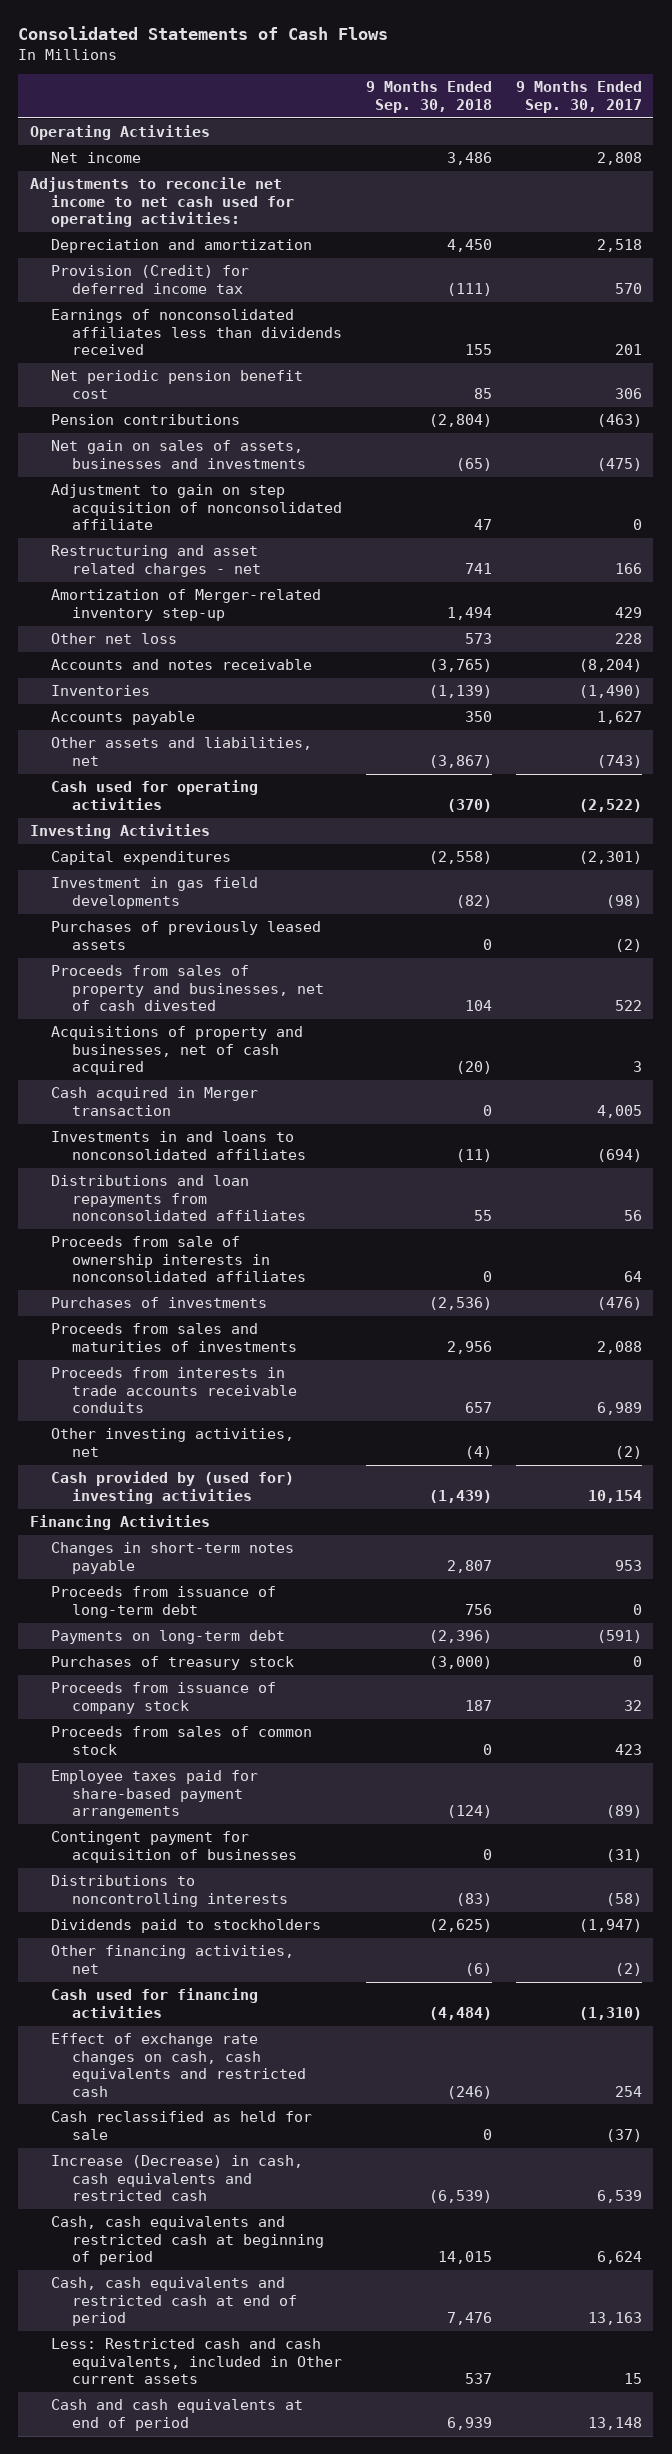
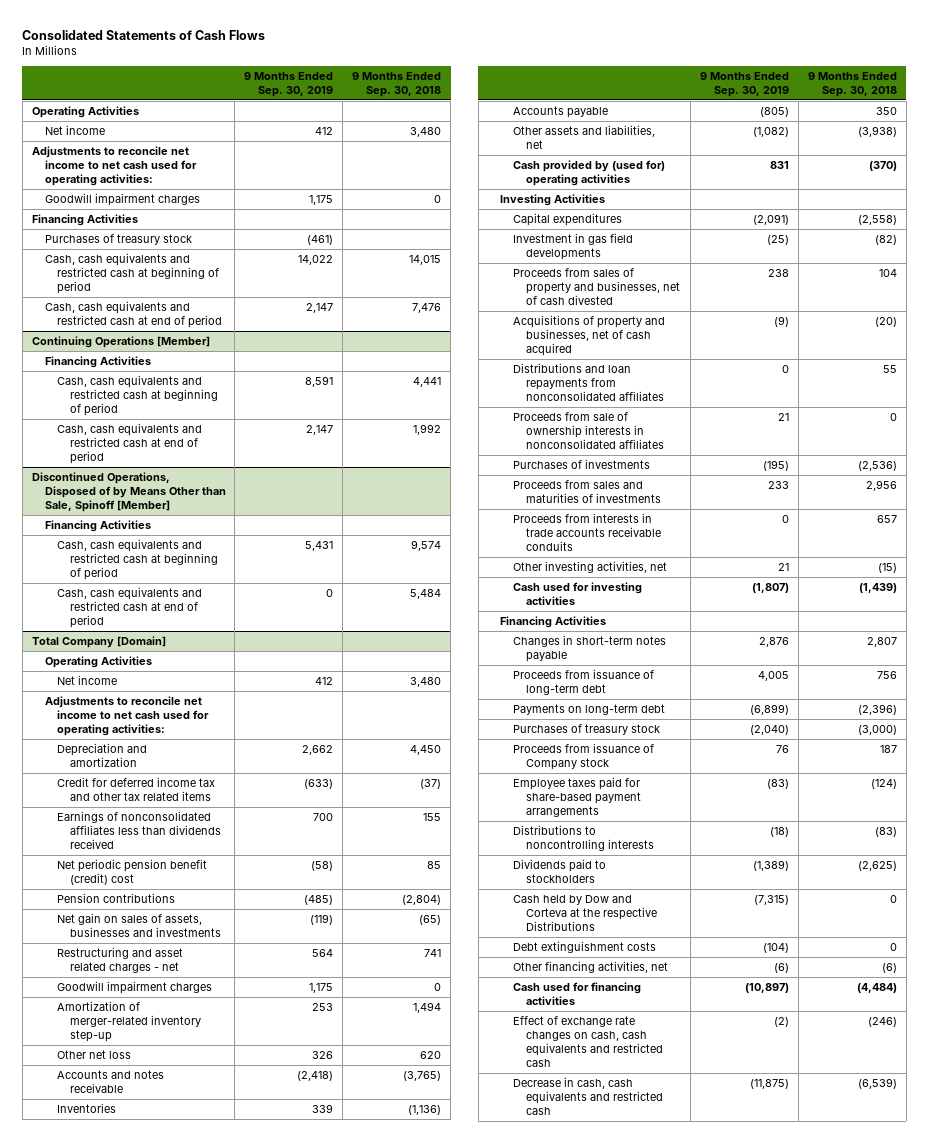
- | 9 Months Ended Sep. 30, 2018 | 9 Months Ended Sep. 30, 2017
+ | 9 Months Ended Sep. 30, 2019 | 9 Months Ended Sep. 30, 2018
- Net income | 3,486 | 2,808
+ Net income | 412 | 3,480
+ Goodwill impairment charges | 1,175 | 0
+ Financing Activities
+ Purchases of treasury stock | (461) |
moved up: Cash, cash equivalents and restricted cash at beginning of period | 14,022 | 14,015
moved up: Cash, cash equivalents and restricted cash at end of period | 2,147 | 7,476
+ Continuing Operations [Member]
+ Financing Activities
+ Cash, cash equivalents and restricted cash at beginning of period | 8,591 | 4,441
+ Cash, cash equivalents and restricted cash at end of period | 2,147 | 1,992
+ Discontinued Operations, Disposed of by Means Other than Sale, Spinoff [Member]
+ Financing Activities
+ Cash, cash equivalents and restricted cash at beginning of period | 5,431 | 9,574
+ Cash, cash equivalents and restricted cash at end of period | 0 | 5,484
+ Total Company [Domain]
+ Operating Activities
+ Net income | 412 | 3,480
+ Adjustments to reconcile net income to net cash used for operating activities:
- Provision (Credit) for deferred income tax | (111) | 570
+ Credit for deferred income tax and other tax related items | (633) | (37)
- Net periodic pension benefit cost | 85 | 306
+ Net periodic pension benefit (credit) cost | (58) | 85
- Adjustment to gain on step acquisition of nonconsolidated affiliate | 47 | 0
- Amortization of Merger-related inventory step-up | 1,494 | 429
- Other net loss | 573 | 228
+ Goodwill impairment charges | 1,175 | 0
+ Amortization of merger-related inventory step-up | 253 | 1,494
+ Other net loss | 326 | 620
- Inventories | (1,139) | (1,490)
+ Inventories | 339 | (1,136)
- Other assets and liabilities, net | (3,867) | (743)
- Cash used for operating activities | (370) | (2,522)
+ Other assets and liabilities, net | (1,082) | (3,938)
+ Cash provided by (used for) operating activities | 831 | (370)
- Purchases of previously leased assets | 0 | (2)
- Cash acquired in Merger transaction | 0 | 4,005
- Investments in and loans to nonconsolidated affiliates | (11) | (694)
- Other investing activities, net | (4) | (2)
- Cash provided by (used for) investing activities | (1,439) | 10,154
+ Other investing activities, net | 21 | (15)
+ Cash used for investing activities | (1,807) | (1,439)
- Proceeds from issuance of company stock | 187 | 32
- Proceeds from sales of common stock | 0 | 423
+ Proceeds from issuance of Company stock | 76 | 187
- Contingent payment for acquisition of businesses | 0 | (31)
+ Cash held by Dow and Corteva at the respective Distributions | (7,315) | 0
+ Debt extinguishment costs | (104) | 0
- Cash reclassified as held for sale | 0 | (37)
- Increase (Decrease) in cash, cash equivalents and restricted cash | (6,539) | 6,539
- Less: Restricted cash and cash equivalents, included in Other current assets | 537 | 15
- Cash and cash equivalents at end of period | 6,939 | 13,148
+ Decrease in cash, cash equivalents and restricted cash | (11,875) | (6,539)

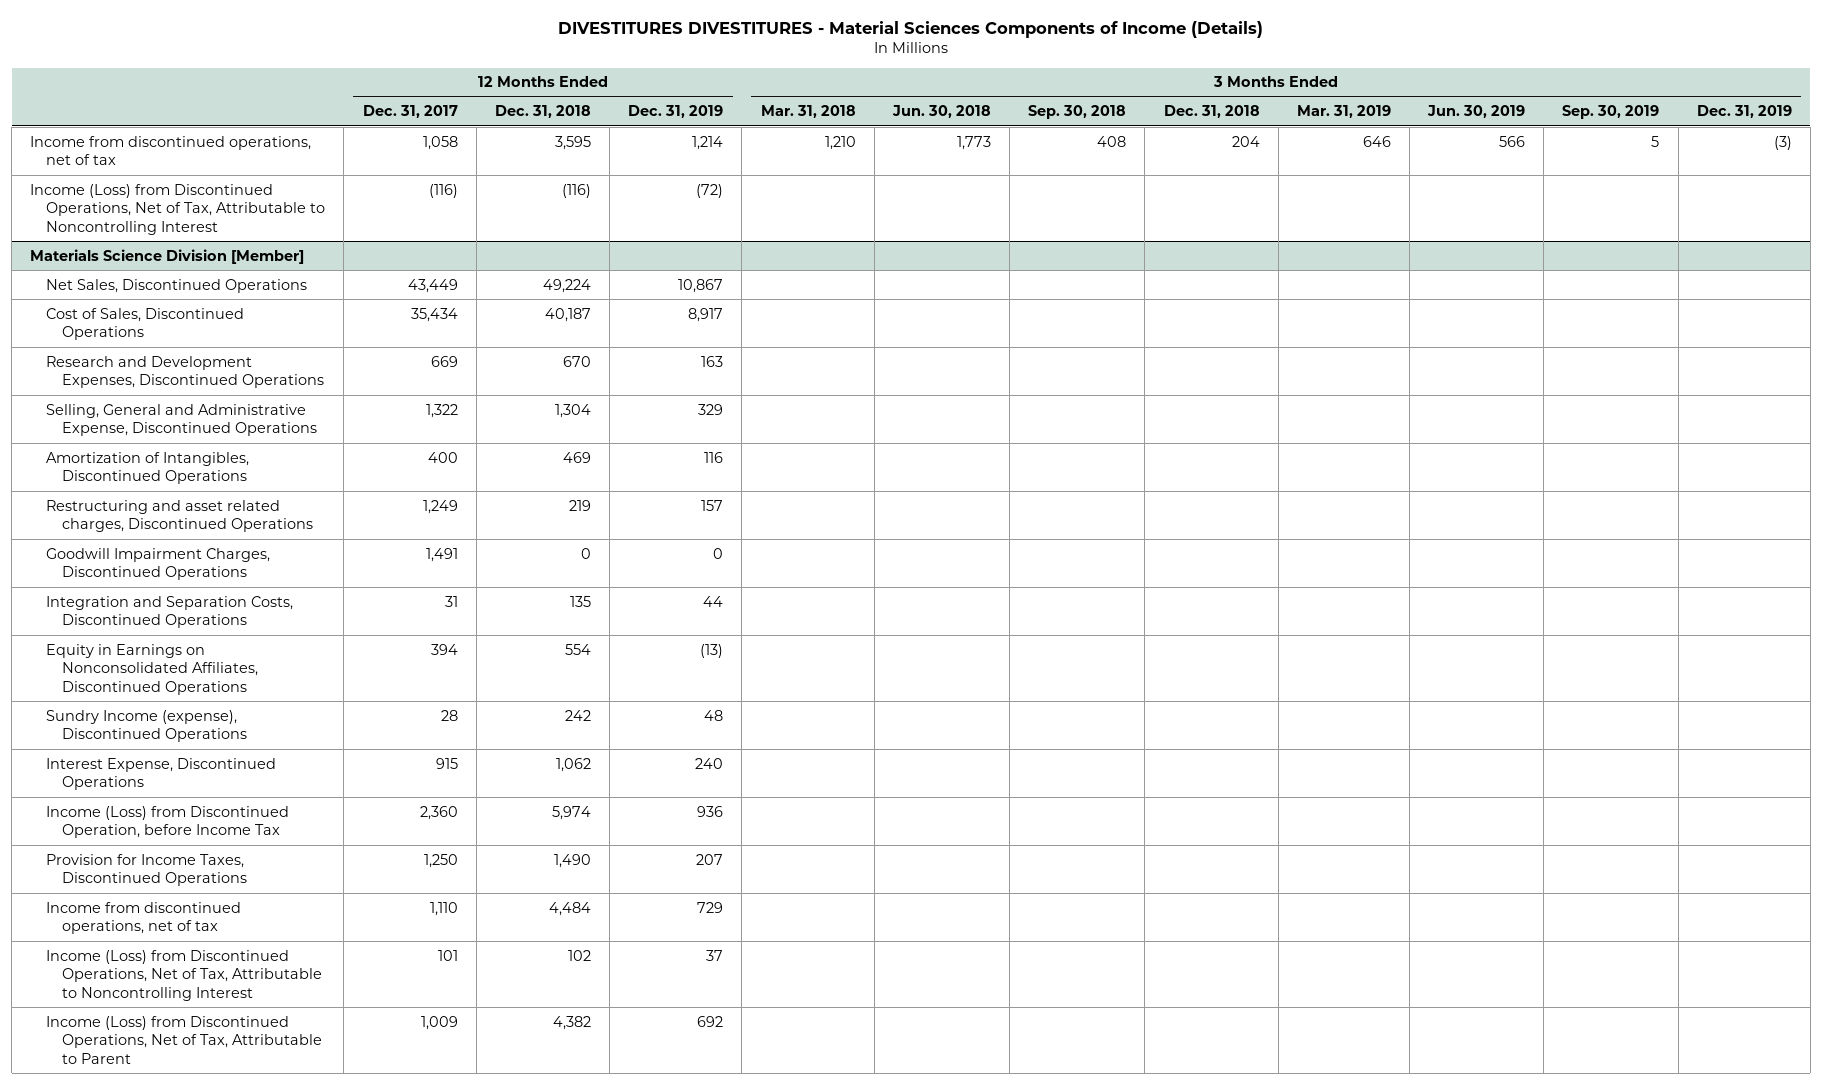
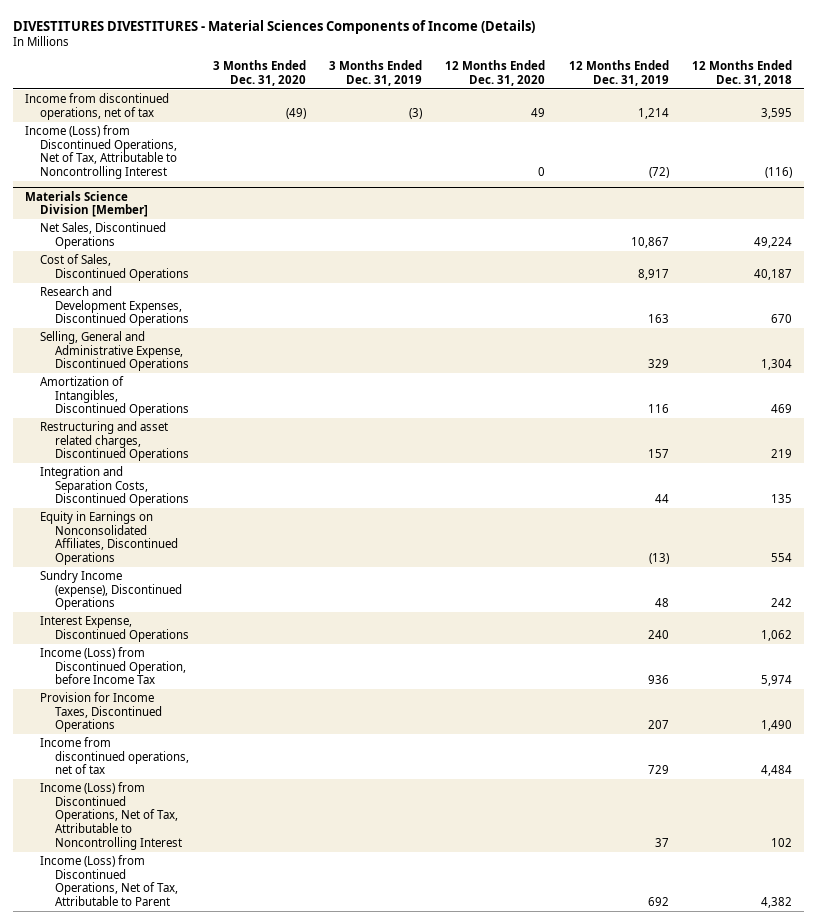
- | 12 Months Ended Dec. 31, 2017 | 12 Months Ended Dec. 31, 2018 | 12 Months Ended Dec. 31, 2019 | 3 Months Ended Mar. 31, 2018 | 3 Months Ended Jun. 30, 2018 | 3 Months Ended Sep. 30, 2018 | 3 Months Ended Dec. 31, 2018 | 3 Months Ended Mar. 31, 2019 | 3 Months Ended Jun. 30, 2019 | 3 Months Ended Sep. 30, 2019 | 3 Months Ended Dec. 31, 2019
+ | 3 Months Ended Dec. 31, 2020 | 3 Months Ended Dec. 31, 2019 | 12 Months Ended Dec. 31, 2020 | 12 Months Ended Dec. 31, 2019 | 12 Months Ended Dec. 31, 2018
@ Materials Science Division [Member]
- Goodwill Impairment Charges, Discontinued Operations | 1,491 | 0 | 0 | | | | | | | |

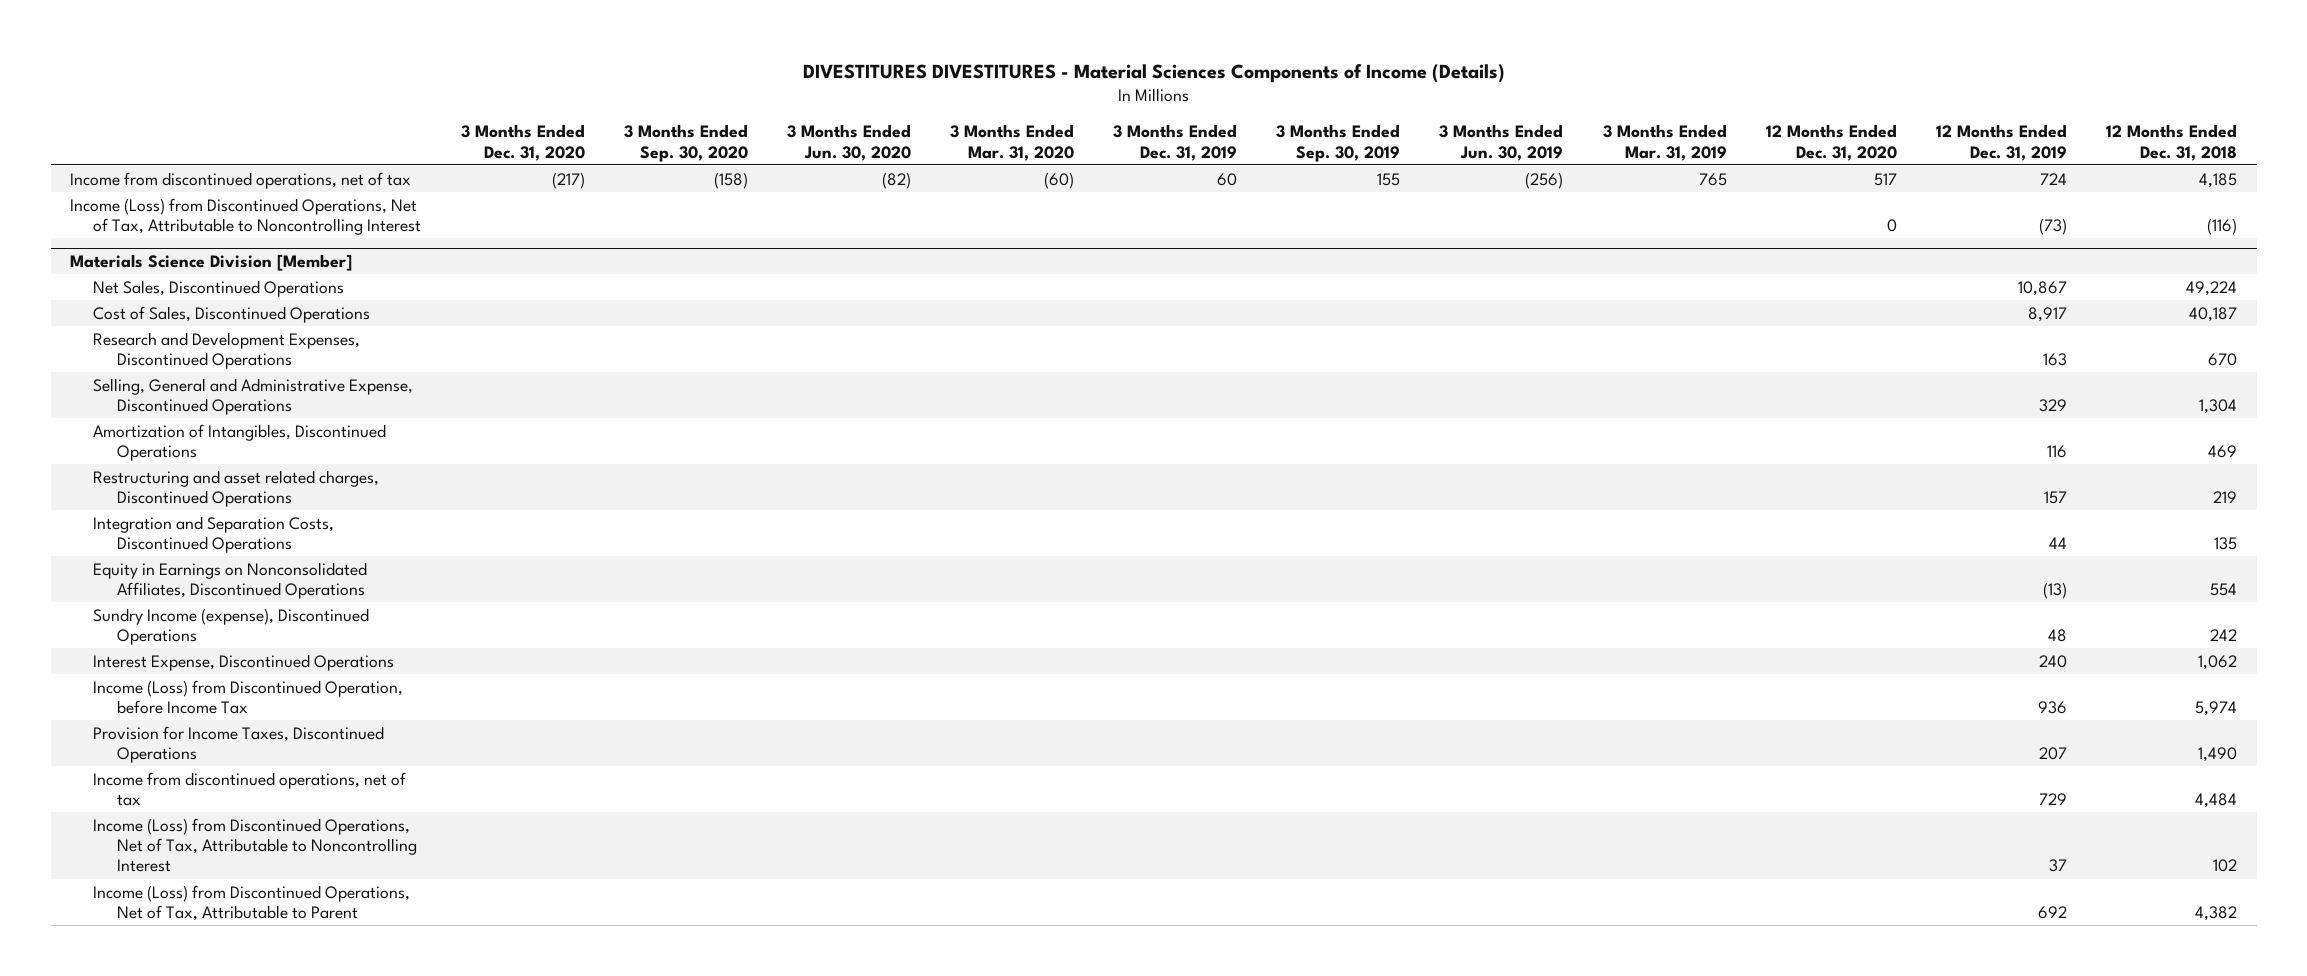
- | 3 Months Ended Dec. 31, 2020 | 3 Months Ended Dec. 31, 2019 | 12 Months Ended Dec. 31, 2020 | 12 Months Ended Dec. 31, 2019 | 12 Months Ended Dec. 31, 2018
+ | 3 Months Ended Dec. 31, 2020 | 3 Months Ended Sep. 30, 2020 | 3 Months Ended Jun. 30, 2020 | 3 Months Ended Mar. 31, 2020 | 3 Months Ended Dec. 31, 2019 | 3 Months Ended Sep. 30, 2019 | 3 Months Ended Jun. 30, 2019 | 3 Months Ended Mar. 31, 2019 | 12 Months Ended Dec. 31, 2020 | 12 Months Ended Dec. 31, 2019 | 12 Months Ended Dec. 31, 2018
- Income from discontinued operations, net of tax | (49) | (3) | 49 | 1,214 | 3,595
- Income (Loss) from Discontinued Operations, Net of Tax, Attributable to Noncontrolling Interest | | | 0 | (72) | (116)
+ Income from discontinued operations, net of tax | (217) | (158) | (82) | (60) | 60 | 155 | (256) | 765 | 517 | 724 | 4,185
+ Income (Loss) from Discontinued Operations, Net of Tax, Attributable to Noncontrolling Interest | | | | | | | | | 0 | (73) | (116)

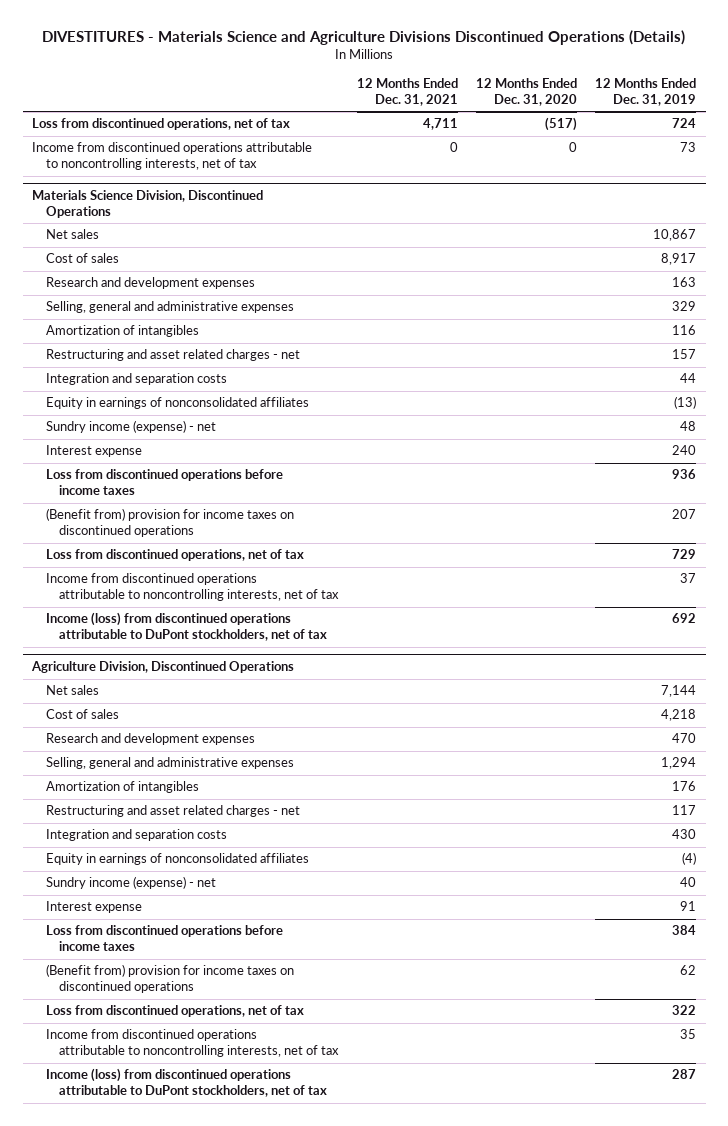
- DIVESTITURES DIVESTITURES - Material Sciences Components of Income (Details)
+ DIVESTITURES - Materials Science and Agriculture Divisions Discontinued Operations (Details)
- | 3 Months Ended Dec. 31, 2020 | 3 Months Ended Sep. 30, 2020 | 3 Months Ended Jun. 30, 2020 | 3 Months Ended Mar. 31, 2020 | 3 Months Ended Dec. 31, 2019 | 3 Months Ended Sep. 30, 2019 | 3 Months Ended Jun. 30, 2019 | 3 Months Ended Mar. 31, 2019 | 12 Months Ended Dec. 31, 2020 | 12 Months Ended Dec. 31, 2019 | 12 Months Ended Dec. 31, 2018
+ | 12 Months Ended Dec. 31, 2021 | 12 Months Ended Dec. 31, 2020 | 12 Months Ended Dec. 31, 2019
- Income from discontinued operations, net of tax | (217) | (158) | (82) | (60) | 60 | 155 | (256) | 765 | 517 | 724 | 4,185
- Income (Loss) from Discontinued Operations, Net of Tax, Attributable to Noncontrolling Interest | | | | | | | | | 0 | (73) | (116)
- Materials Science Division [Member]
- Net Sales, Discontinued Operations | | | | | | | | | | 10,867 | 49,224
- Cost of Sales, Discontinued Operations | | | | | | | | | | 8,917 | 40,187
- Research and Development Expenses, Discontinued Operations | | | | | | | | | | 163 | 670
- Selling, General and Administrative Expense, Discontinued Operations | | | | | | | | | | 329 | 1,304
- Amortization of Intangibles, Discontinued Operations | | | | | | | | | | 116 | 469
- Restructuring and asset related charges, Discontinued Operations | | | | | | | | | | 157 | 219
- Integration and Separation Costs, Discontinued Operations | | | | | | | | | | 44 | 135
- Equity in Earnings on Nonconsolidated Affiliates, Discontinued Operations | | | | | | | | | | (13) | 554
- Sundry Income (expense), Discontinued Operations | | | | | | | | | | 48 | 242
- Interest Expense, Discontinued Operations | | | | | | | | | | 240 | 1,062
- Income (Loss) from Discontinued Operation, before Income Tax | | | | | | | | | | 936 | 5,974
- Provision for Income Taxes, Discontinued Operations | | | | | | | | | | 207 | 1,490
- Income from discontinued operations, net of tax | | | | | | | | | | 729 | 4,484
- Income (Loss) from Discontinued Operations, Net of Tax, Attributable to Noncontrolling Interest | | | | | | | | | | 37 | 102
- Income (Loss) from Discontinued Operations, Net of Tax, Attributable to Parent | | | | | | | | | | 692 | 4,382
+ Loss from discontinued operations, net of tax | 4,711 | (517) | 724
+ Income from discontinued operations attributable to noncontrolling interests, net of tax | 0 | 0 | 73
+ Materials Science Division, Discontinued Operations
+ Net sales | | | 10,867
+ Cost of sales | | | 8,917
+ Research and development expenses | | | 163
+ Selling, general and administrative expenses | | | 329
+ Amortization of intangibles | | | 116
+ Restructuring and asset related charges - net | | | 157
+ Integration and separation costs | | | 44
+ Equity in earnings of nonconsolidated affiliates | | | (13)
+ Sundry income (expense) - net | | | 48
+ Interest expense | | | 240
+ Loss from discontinued operations before income taxes | | | 936
+ (Benefit from) provision for income taxes on discontinued operations | | | 207
+ Loss from discontinued operations, net of tax | | | 729
+ Income from discontinued operations attributable to noncontrolling interests, net of tax | | | 37
+ Income (loss) from discontinued operations attributable to DuPont stockholders, net of tax | | | 692
+ Agriculture Division, Discontinued Operations
+ Net sales | | | 7,144
+ Cost of sales | | | 4,218
+ Research and development expenses | | | 470
+ Selling, general and administrative expenses | | | 1,294
+ Amortization of intangibles | | | 176
+ Restructuring and asset related charges - net | | | 117
+ Integration and separation costs | | | 430
+ Equity in earnings of nonconsolidated affiliates | | | (4)
+ Sundry income (expense) - net | | | 40
+ Interest expense | | | 91
+ Loss from discontinued operations before income taxes | | | 384
+ (Benefit from) provision for income taxes on discontinued operations | | | 62
+ Loss from discontinued operations, net of tax | | | 322
+ Income from discontinued operations attributable to noncontrolling interests, net of tax | | | 35
+ Income (loss) from discontinued operations attributable to DuPont stockholders, net of tax | | | 287

